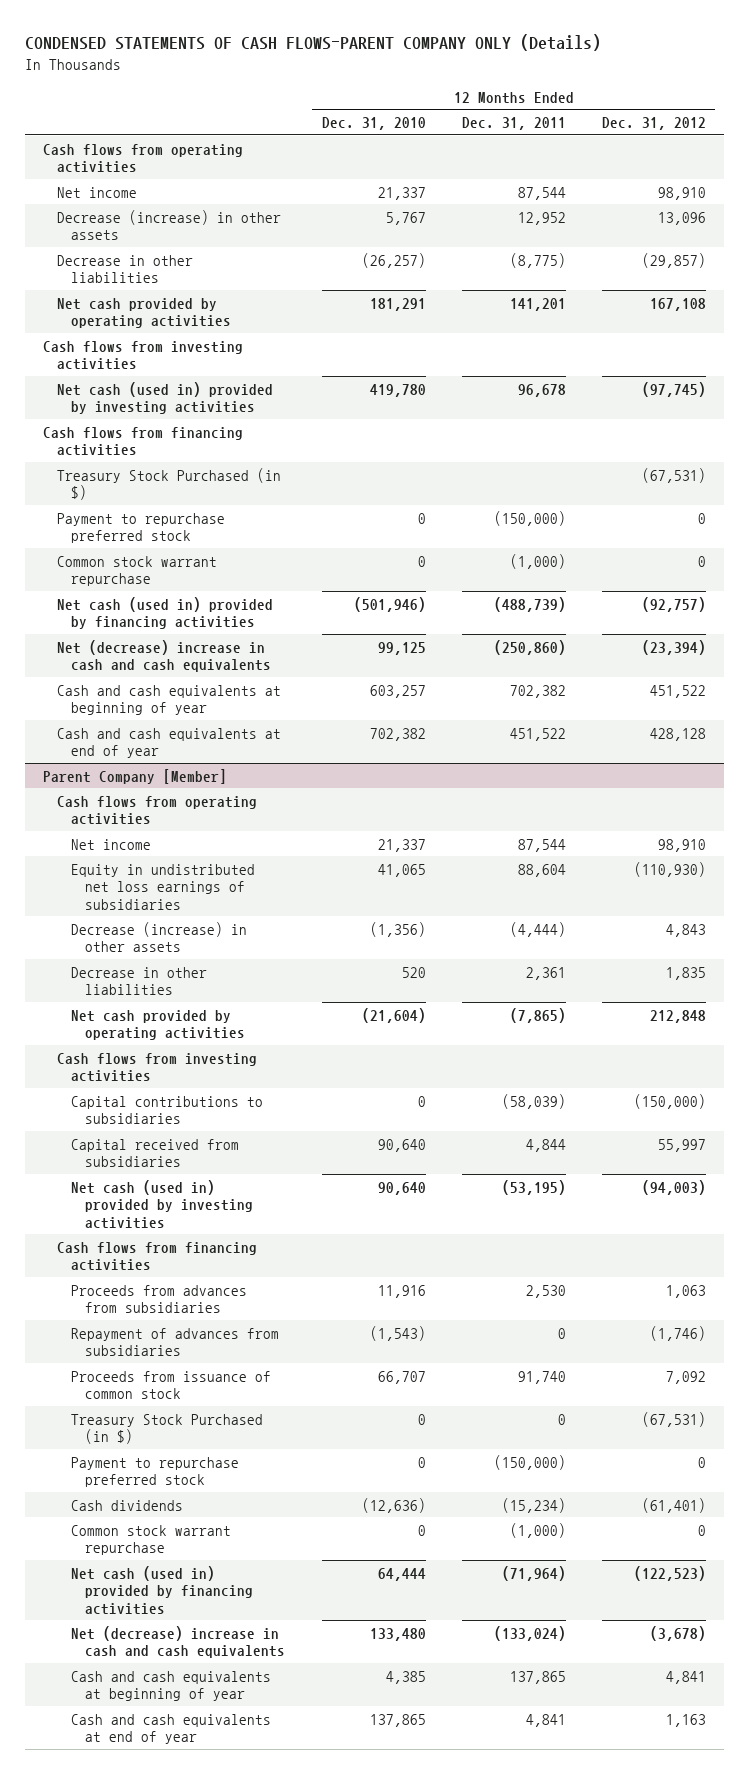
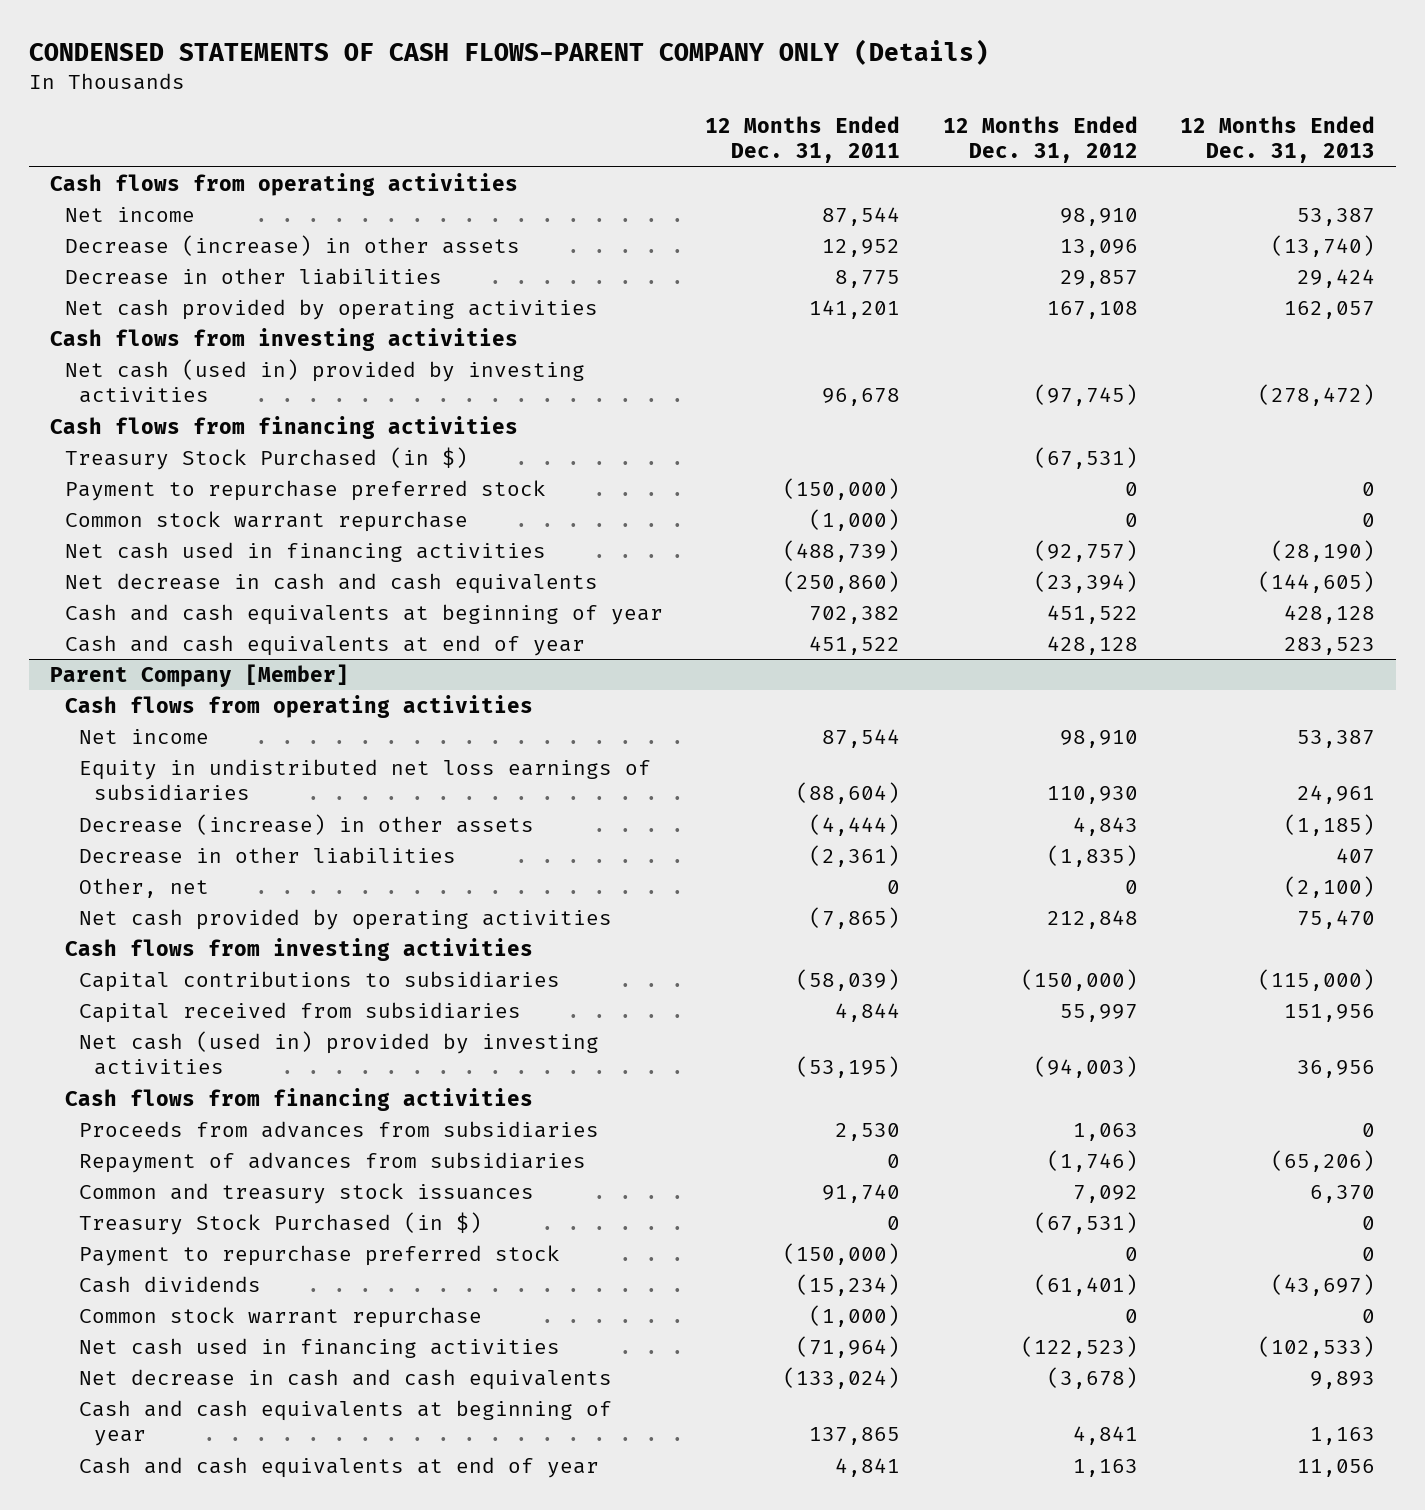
- | 12 Months Ended Dec. 31, 2010 | 12 Months Ended Dec. 31, 2011 | 12 Months Ended Dec. 31, 2012
+ | 12 Months Ended Dec. 31, 2011 | 12 Months Ended Dec. 31, 2012 | 12 Months Ended Dec. 31, 2013
- Decrease in other liabilities | (26,257) | (8,775) | (29,857)
+ Decrease in other liabilities | 8,775 | 29,857 | 29,424
- Net cash (used in) provided by financing activities | (501,946) | (488,739) | (92,757)
- Net (decrease) increase in cash and cash equivalents | 99,125 | (250,860) | (23,394)
+ Net cash used in financing activities | (488,739) | (92,757) | (28,190)
+ Net decrease in cash and cash equivalents | (250,860) | (23,394) | (144,605)
@ Parent Company [Member]
- Equity in undistributed net loss earnings of subsidiaries | 41,065 | 88,604 | (110,930)
+ Equity in undistributed net loss earnings of subsidiaries | (88,604) | 110,930 | 24,961
- Decrease in other liabilities | 520 | 2,361 | 1,835
+ Decrease in other liabilities | (2,361) | (1,835) | 407
+ Other, net | 0 | 0 | (2,100)
- Proceeds from issuance of common stock | 66,707 | 91,740 | 7,092
+ Common and treasury stock issuances | 91,740 | 7,092 | 6,370
- Net cash (used in) provided by financing activities | 64,444 | (71,964) | (122,523)
- Net (decrease) increase in cash and cash equivalents | 133,480 | (133,024) | (3,678)
+ Net cash used in financing activities | (71,964) | (122,523) | (102,533)
+ Net decrease in cash and cash equivalents | (133,024) | (3,678) | 9,893

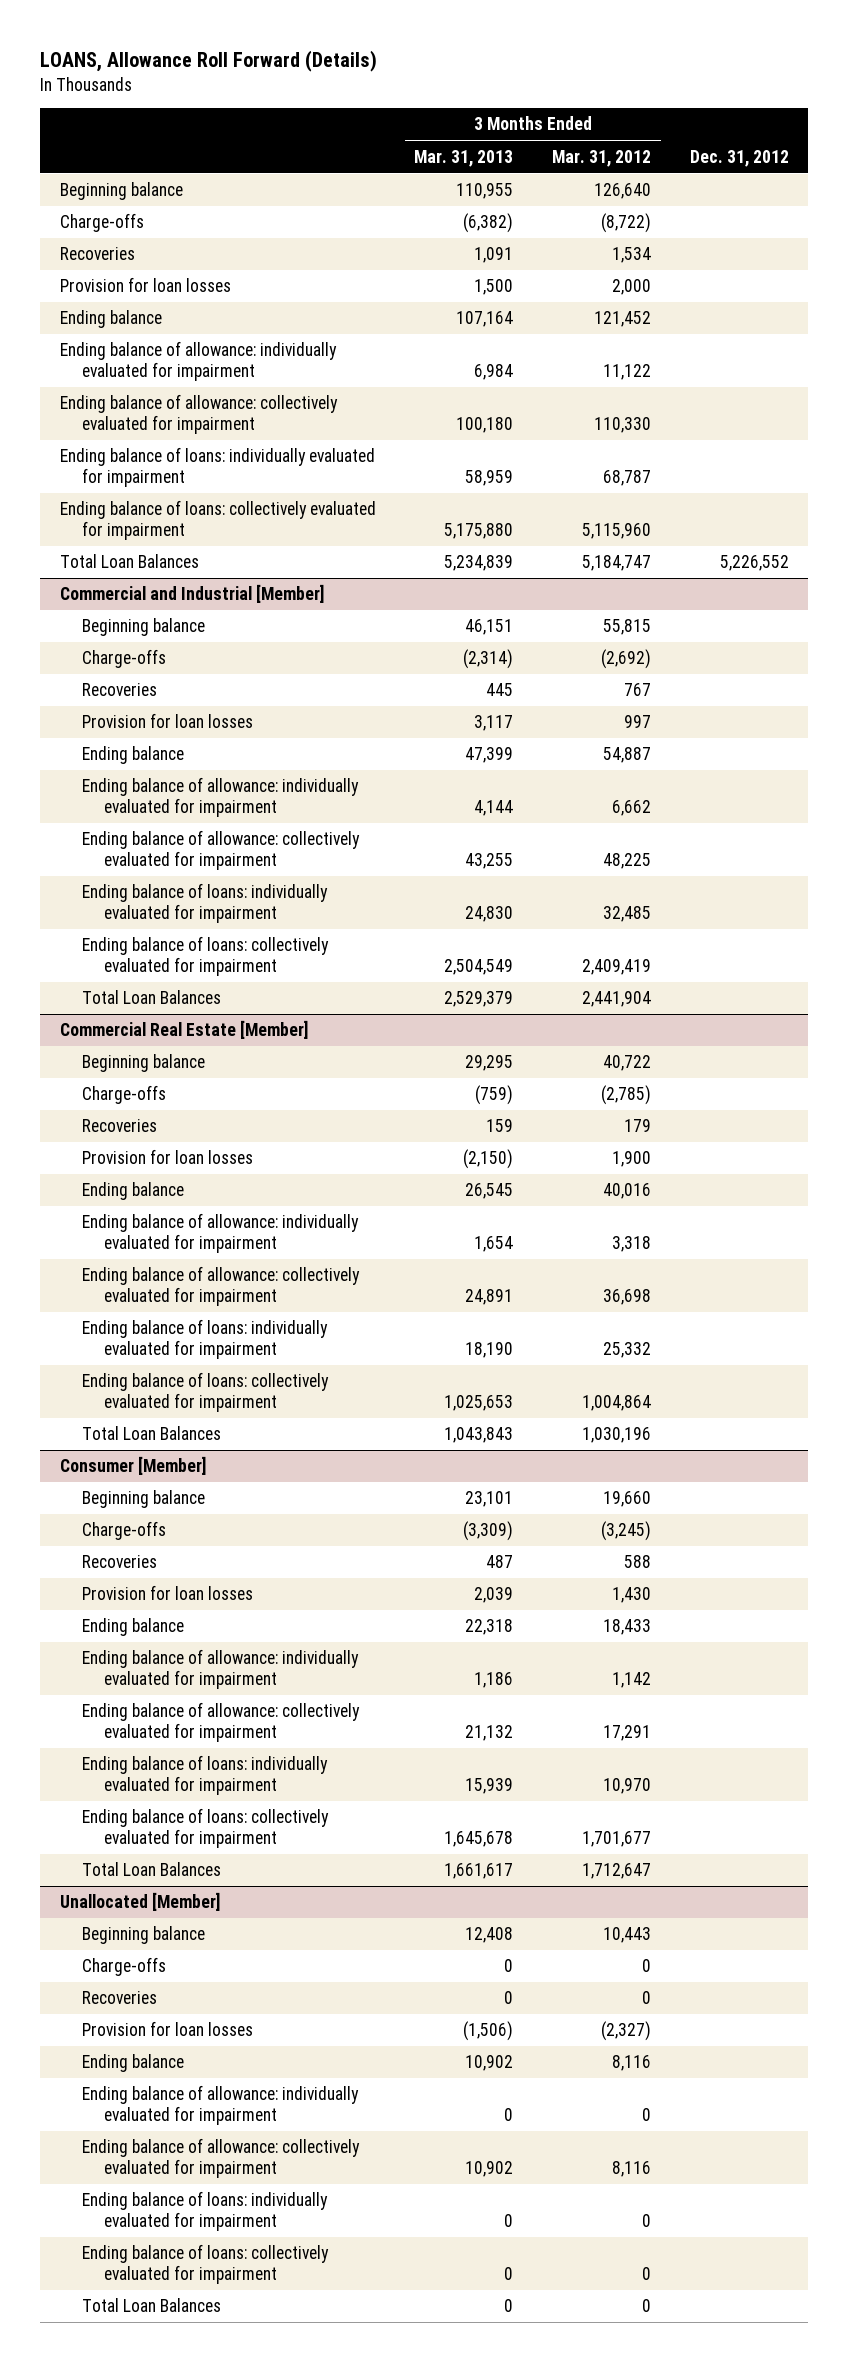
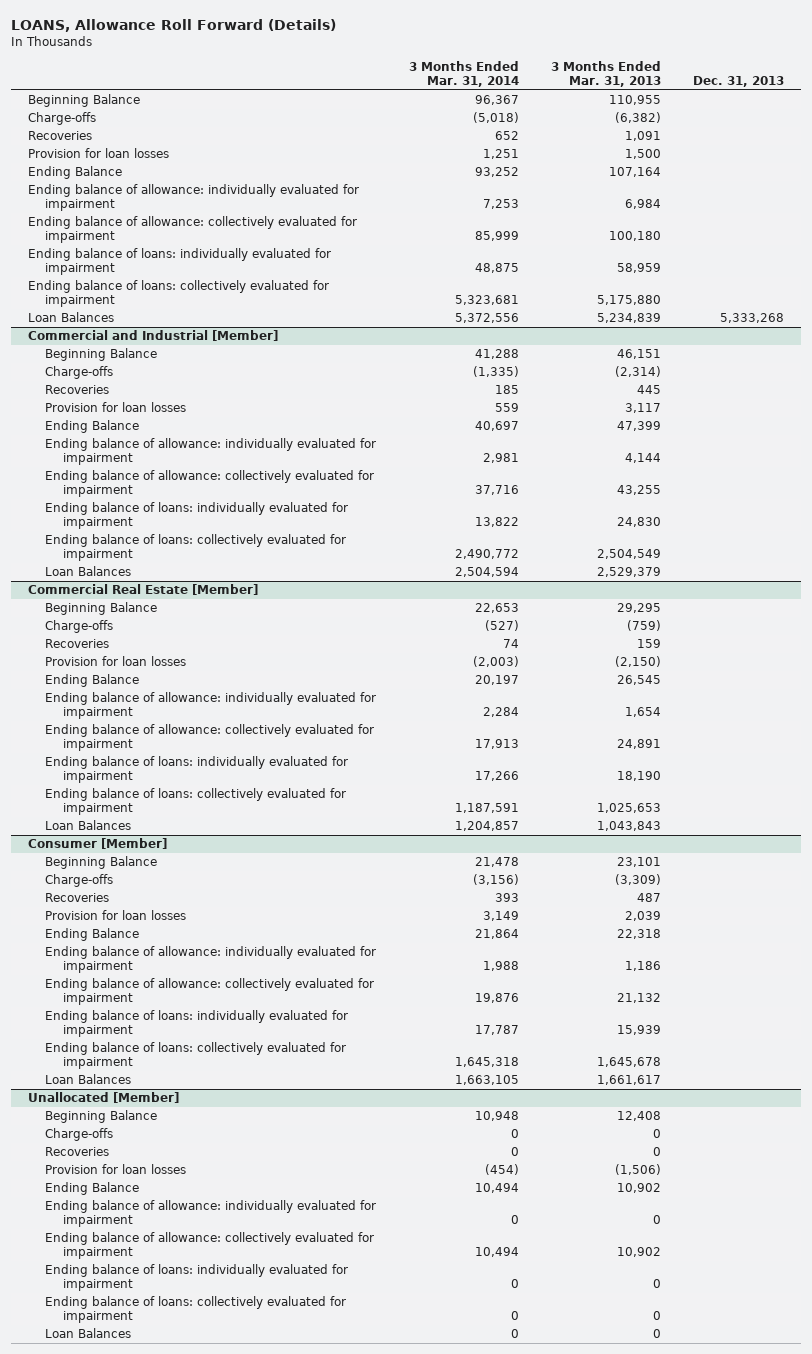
- | 3 Months Ended Mar. 31, 2013 | 3 Months Ended Mar. 31, 2012 | Dec. 31, 2012
+ | 3 Months Ended Mar. 31, 2014 | 3 Months Ended Mar. 31, 2013 | Dec. 31, 2013
- Beginning balance | 110,955 | 126,640 |
+ Beginning Balance | 96,367 | 110,955 |
- Ending balance | 107,164 | 121,452 |
+ Ending Balance | 93,252 | 107,164 |
- Total Loan Balances | 5,234,839 | 5,184,747 | 5,226,552
+ Loan Balances | 5,372,556 | 5,234,839 | 5,333,268
@ Commercial and Industrial [Member]
- Beginning balance | 46,151 | 55,815 |
+ Beginning Balance | 41,288 | 46,151 |
- Ending balance | 47,399 | 54,887 |
+ Ending Balance | 40,697 | 47,399 |
- Total Loan Balances | 2,529,379 | 2,441,904 |
+ Loan Balances | 2,504,594 | 2,529,379 |
@ Commercial Real Estate [Member]
- Beginning balance | 29,295 | 40,722 |
+ Beginning Balance | 22,653 | 29,295 |
- Ending balance | 26,545 | 40,016 |
+ Ending Balance | 20,197 | 26,545 |
- Total Loan Balances | 1,043,843 | 1,030,196 |
+ Loan Balances | 1,204,857 | 1,043,843 |
@ Consumer [Member]
- Beginning balance | 23,101 | 19,660 |
+ Beginning Balance | 21,478 | 23,101 |
- Ending balance | 22,318 | 18,433 |
+ Ending Balance | 21,864 | 22,318 |
- Total Loan Balances | 1,661,617 | 1,712,647 |
+ Loan Balances | 1,663,105 | 1,661,617 |
@ Unallocated [Member]
- Beginning balance | 12,408 | 10,443 |
+ Beginning Balance | 10,948 | 12,408 |
- Ending balance | 10,902 | 8,116 |
+ Ending Balance | 10,494 | 10,902 |
- Total Loan Balances | 0 | 0 |
+ Loan Balances | 0 | 0 |

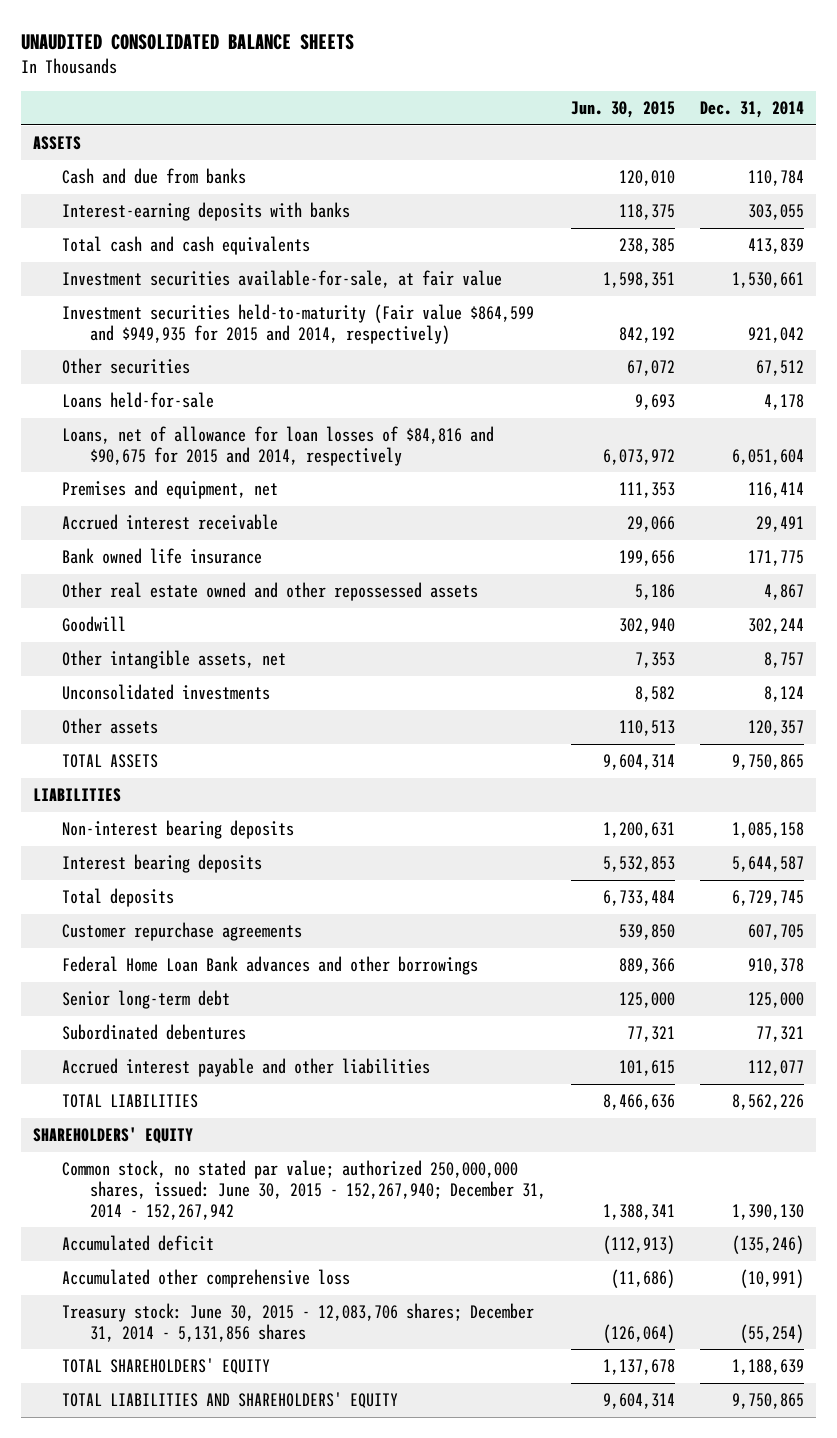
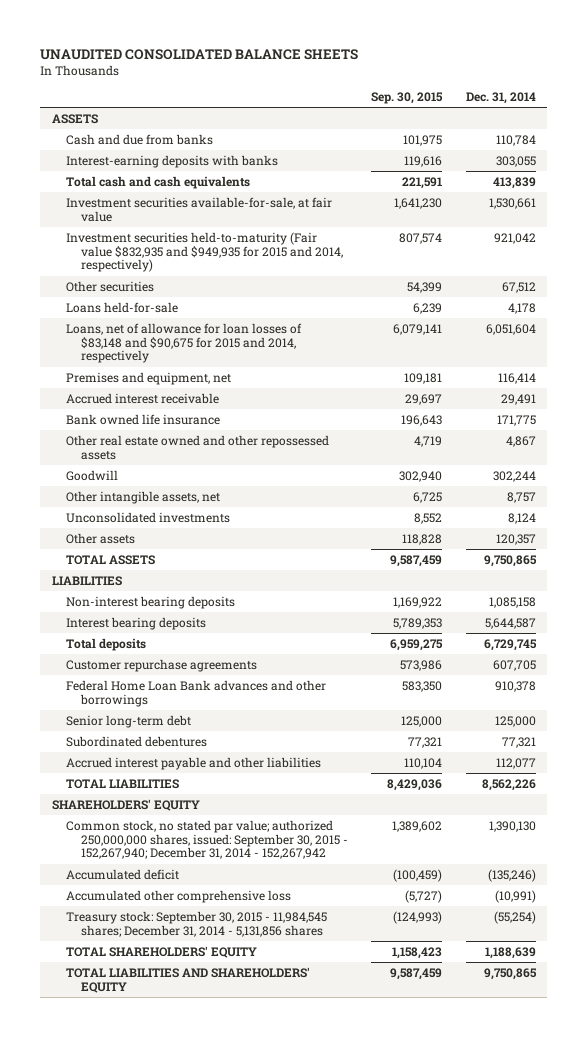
- | Jun. 30, 2015 | Dec. 31, 2014
+ | Sep. 30, 2015 | Dec. 31, 2014
- Investment securities held-to-maturity (Fair value $864,599 and $949,935 for 2015 and 2014, respectively) | 842,192 | 921,042
+ Investment securities held-to-maturity (Fair value $832,935 and $949,935 for 2015 and 2014, respectively) | 807,574 | 921,042
- Loans, net of allowance for loan losses of $84,816 and $90,675 for 2015 and 2014, respectively | 6,073,972 | 6,051,604
+ Loans, net of allowance for loan losses of $83,148 and $90,675 for 2015 and 2014, respectively | 6,079,141 | 6,051,604
- Common stock, no stated par value; authorized 250,000,000 shares, issued: June 30, 2015 - 152,267,940; December 31, 2014 - 152,267,942 | 1,388,341 | 1,390,130
+ Common stock, no stated par value; authorized 250,000,000 shares, issued: September 30, 2015 - 152,267,940; December 31, 2014 - 152,267,942 | 1,389,602 | 1,390,130
- Treasury stock: June 30, 2015 - 12,083,706 shares; December 31, 2014 - 5,131,856 shares | (126,064) | (55,254)
+ Treasury stock: September 30, 2015 - 11,984,545 shares; December 31, 2014 - 5,131,856 shares | (124,993) | (55,254)

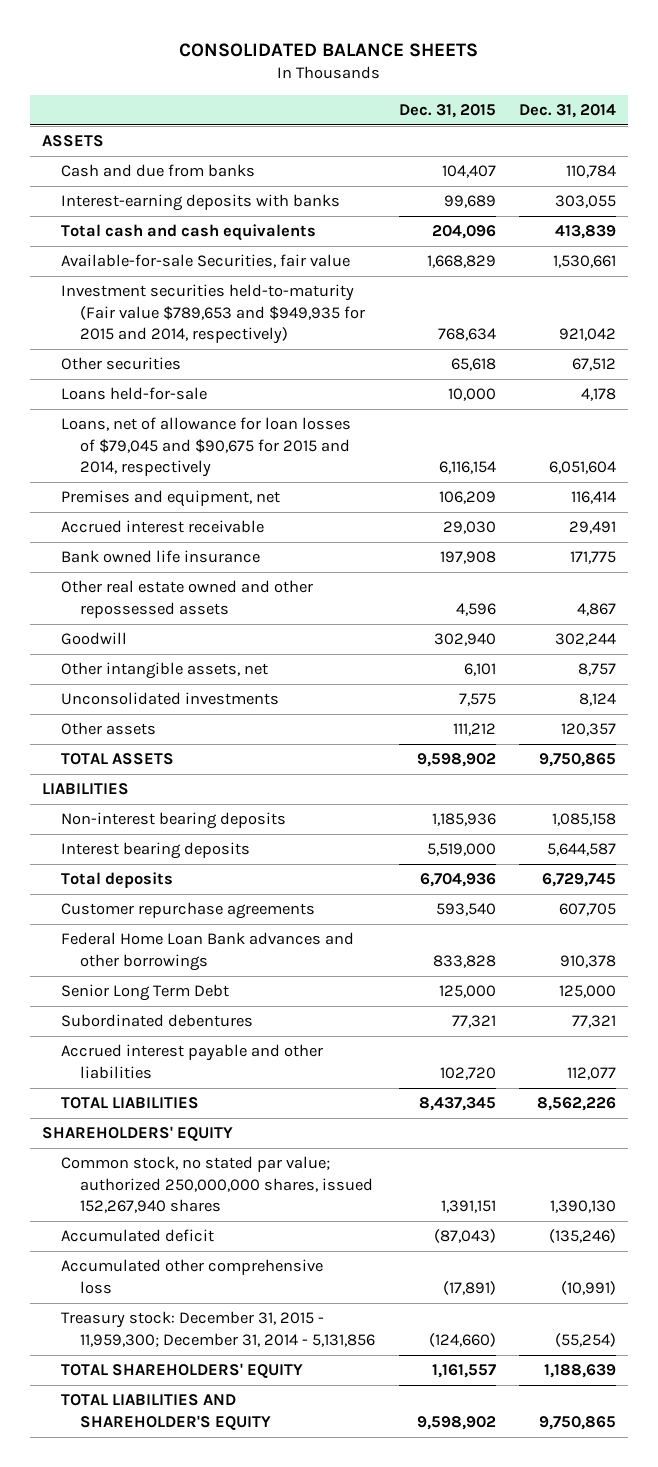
- UNAUDITED CONSOLIDATED BALANCE SHEETS
+ CONSOLIDATED BALANCE SHEETS
- | Sep. 30, 2015 | Dec. 31, 2014
+ | Dec. 31, 2015 | Dec. 31, 2014
- Investment securities available-for-sale, at fair value | 1,641,230 | 1,530,661
- Investment securities held-to-maturity (Fair value $832,935 and $949,935 for 2015 and 2014, respectively) | 807,574 | 921,042
+ Available-for-sale Securities, fair value | 1,668,829 | 1,530,661
+ Investment securities held-to-maturity (Fair value $789,653 and $949,935 for 2015 and 2014, respectively) | 768,634 | 921,042
- Loans, net of allowance for loan losses of $83,148 and $90,675 for 2015 and 2014, respectively | 6,079,141 | 6,051,604
+ Loans, net of allowance for loan losses of $79,045 and $90,675 for 2015 and 2014, respectively | 6,116,154 | 6,051,604
- Senior long-term debt | 125,000 | 125,000
+ Senior Long Term Debt | 125,000 | 125,000
- Common stock, no stated par value; authorized 250,000,000 shares, issued: September 30, 2015 - 152,267,940; December 31, 2014 - 152,267,942 | 1,389,602 | 1,390,130
+ Common stock, no stated par value; authorized 250,000,000 shares, issued 152,267,940 shares | 1,391,151 | 1,390,130
- Treasury stock: September 30, 2015 - 11,984,545 shares; December 31, 2014 - 5,131,856 shares | (124,993) | (55,254)
+ Treasury stock: December 31, 2015 - 11,959,300; December 31, 2014 - 5,131,856 | (124,660) | (55,254)
- TOTAL LIABILITIES AND SHAREHOLDERS' EQUITY | 9,587,459 | 9,750,865
+ TOTAL LIABILITIES AND SHAREHOLDER'S EQUITY | 9,598,902 | 9,750,865

